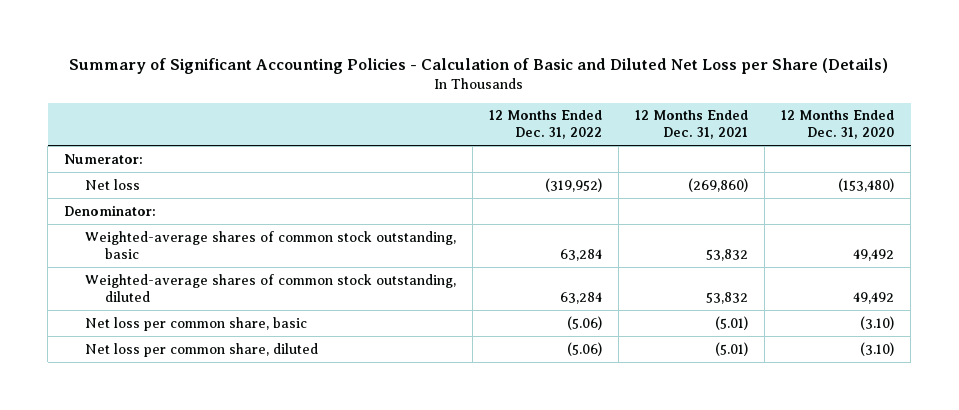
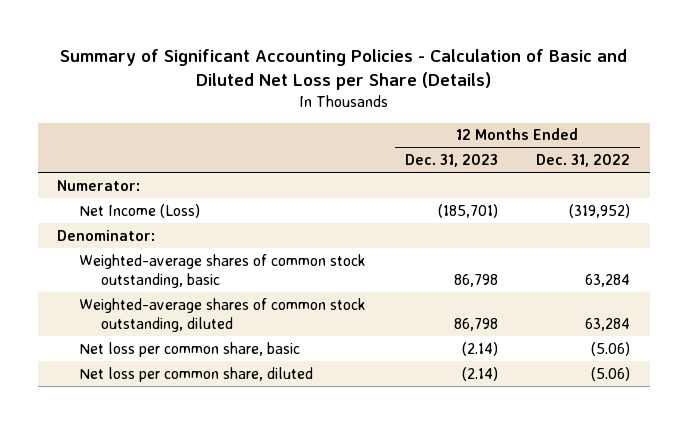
- | 12 Months Ended Dec. 31, 2022 | 12 Months Ended Dec. 31, 2021 | 12 Months Ended Dec. 31, 2020
+ | 12 Months Ended Dec. 31, 2023 | 12 Months Ended Dec. 31, 2022
- Net loss | (319,952) | (269,860) | (153,480)
+ Net Income (Loss) | (185,701) | (319,952)

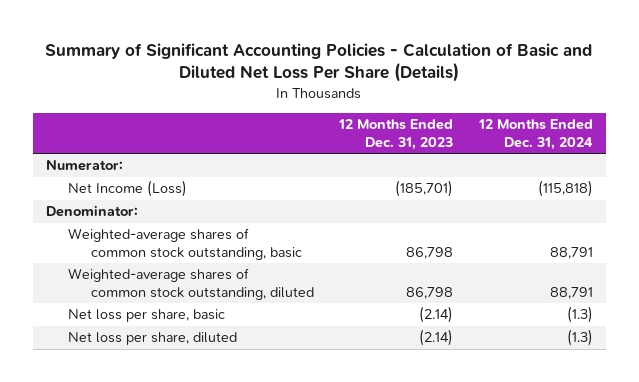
- Summary of Significant Accounting Policies - Calculation of Basic and Diluted Net Loss per Share (Details)
+ Summary of Significant Accounting Policies - Calculation of Basic and Diluted Net Loss Per Share (Details)
- | 12 Months Ended Dec. 31, 2023 | 12 Months Ended Dec. 31, 2022
+ | 12 Months Ended Dec. 31, 2023 | 12 Months Ended Dec. 31, 2024
- Net loss per common share, basic | (2.14) | (5.06)
- Net loss per common share, diluted | (2.14) | (5.06)
+ Net loss per share, basic | (2.14) | (1.3)
+ Net loss per share, diluted | (2.14) | (1.3)

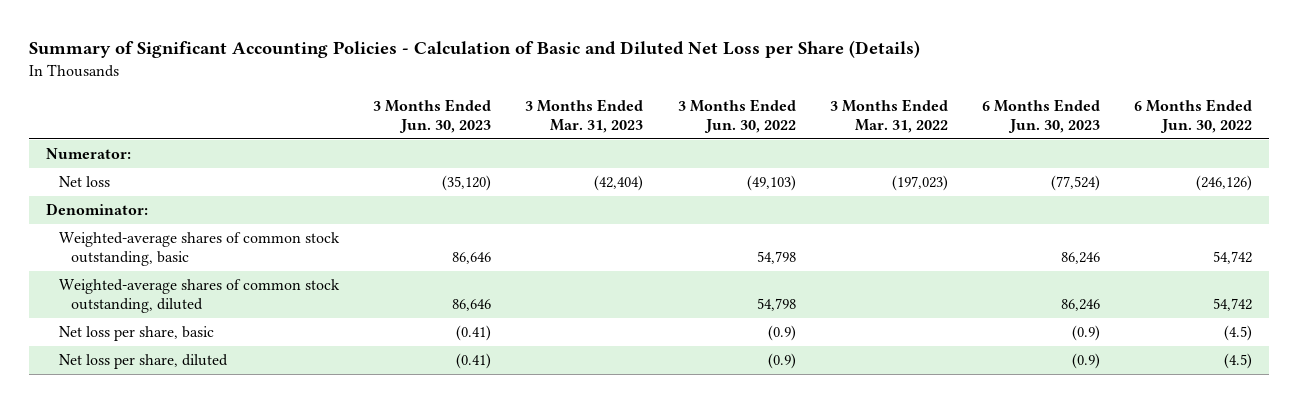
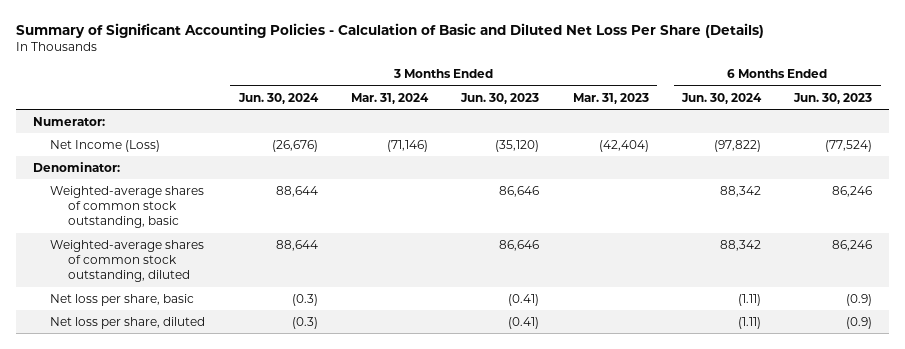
- Summary of Significant Accounting Policies - Calculation of Basic and Diluted Net Loss per Share (Details)
+ Summary of Significant Accounting Policies - Calculation of Basic and Diluted Net Loss Per Share (Details)
- | 3 Months Ended Jun. 30, 2023 | 3 Months Ended Mar. 31, 2023 | 3 Months Ended Jun. 30, 2022 | 3 Months Ended Mar. 31, 2022 | 6 Months Ended Jun. 30, 2023 | 6 Months Ended Jun. 30, 2022
+ | 3 Months Ended Jun. 30, 2024 | 3 Months Ended Mar. 31, 2024 | 3 Months Ended Jun. 30, 2023 | 3 Months Ended Mar. 31, 2023 | 6 Months Ended Jun. 30, 2024 | 6 Months Ended Jun. 30, 2023
- Net loss | (35,120) | (42,404) | (49,103) | (197,023) | (77,524) | (246,126)
+ Net Income (Loss) | (26,676) | (71,146) | (35,120) | (42,404) | (97,822) | (77,524)

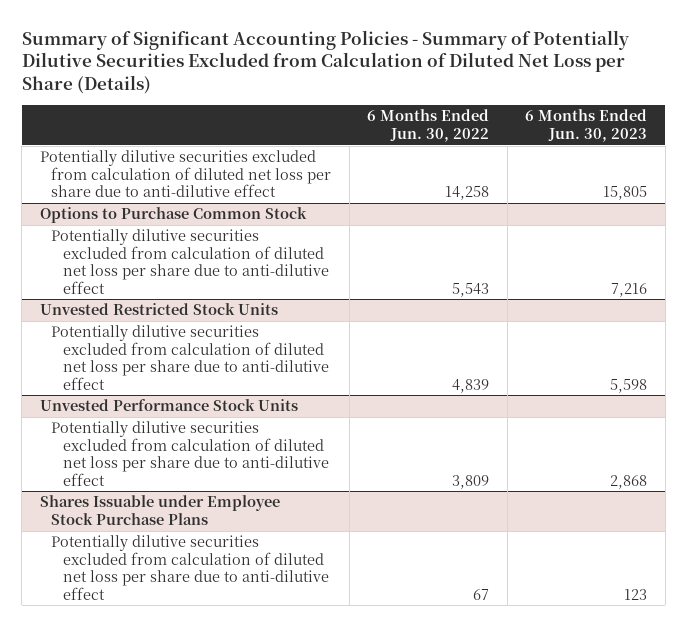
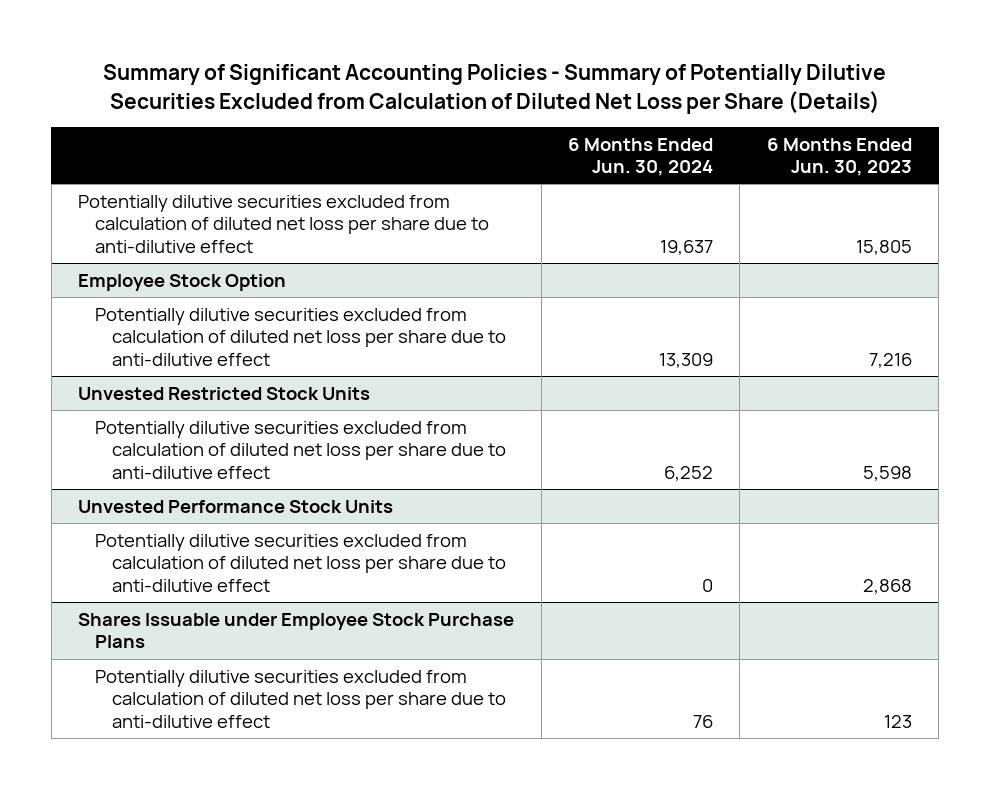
- | 6 Months Ended Jun. 30, 2022 | 6 Months Ended Jun. 30, 2023
+ | 6 Months Ended Jun. 30, 2024 | 6 Months Ended Jun. 30, 2023
- Options to Purchase Common Stock
+ Employee Stock Option

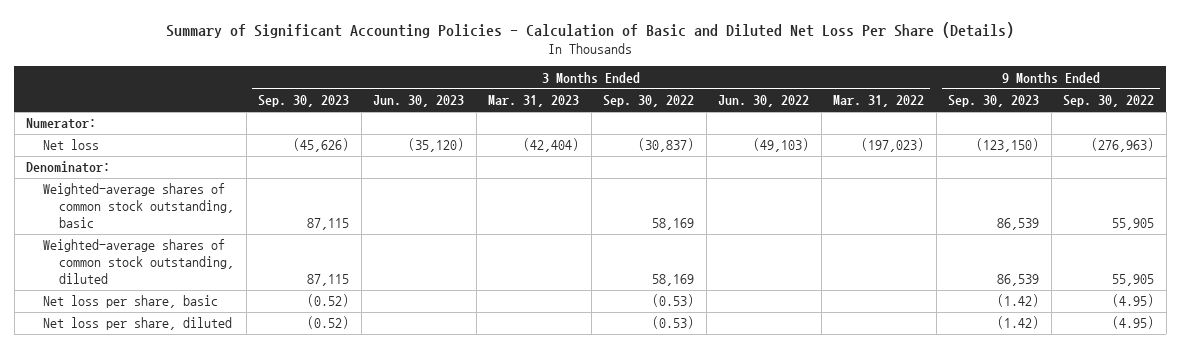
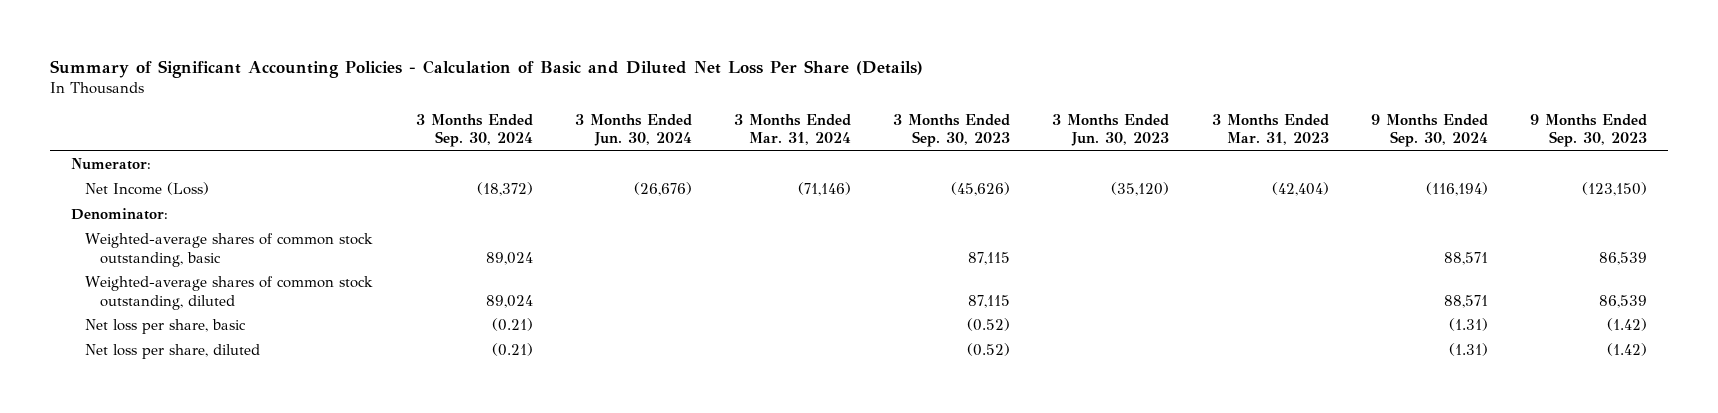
- | 3 Months Ended Sep. 30, 2023 | 3 Months Ended Jun. 30, 2023 | 3 Months Ended Mar. 31, 2023 | 3 Months Ended Sep. 30, 2022 | 3 Months Ended Jun. 30, 2022 | 3 Months Ended Mar. 31, 2022 | 9 Months Ended Sep. 30, 2023 | 9 Months Ended Sep. 30, 2022
+ | 3 Months Ended Sep. 30, 2024 | 3 Months Ended Jun. 30, 2024 | 3 Months Ended Mar. 31, 2024 | 3 Months Ended Sep. 30, 2023 | 3 Months Ended Jun. 30, 2023 | 3 Months Ended Mar. 31, 2023 | 9 Months Ended Sep. 30, 2024 | 9 Months Ended Sep. 30, 2023
- Net loss | (45,626) | (35,120) | (42,404) | (30,837) | (49,103) | (197,023) | (123,150) | (276,963)
+ Net Income (Loss) | (18,372) | (26,676) | (71,146) | (45,626) | (35,120) | (42,404) | (116,194) | (123,150)

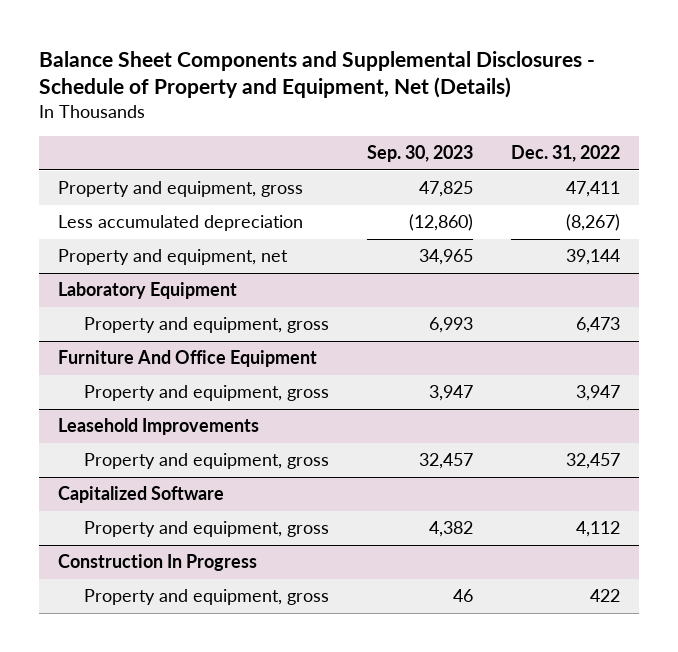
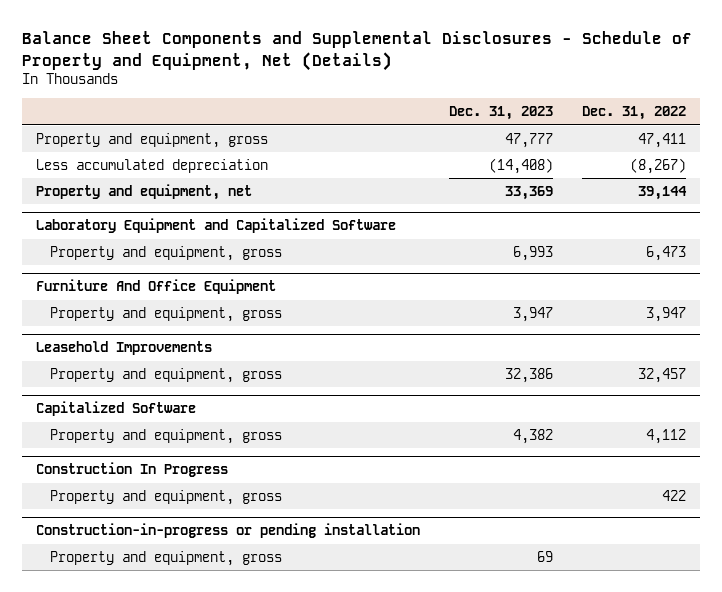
- | Sep. 30, 2023 | Dec. 31, 2022
+ | Dec. 31, 2023 | Dec. 31, 2022
- Laboratory Equipment
+ Laboratory Equipment and Capitalized Software
+ Construction-in-progress or pending installation
+ Property and equipment, gross | 69 |

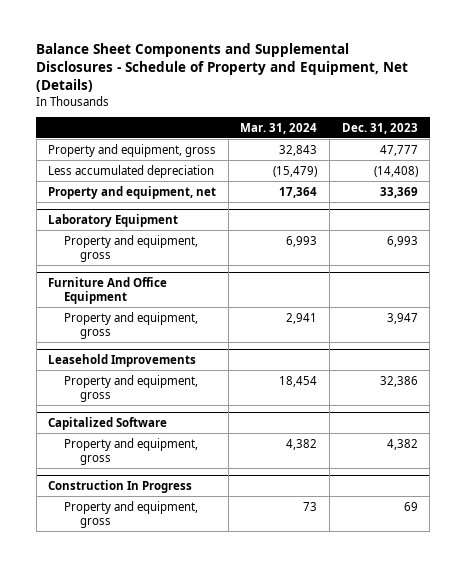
- | Dec. 31, 2023 | Dec. 31, 2022
+ | Mar. 31, 2024 | Dec. 31, 2023
- Laboratory Equipment and Capitalized Software
+ Laboratory Equipment
@ Construction In Progress
- Property and equipment, gross | | 422
- Construction-in-progress or pending installation

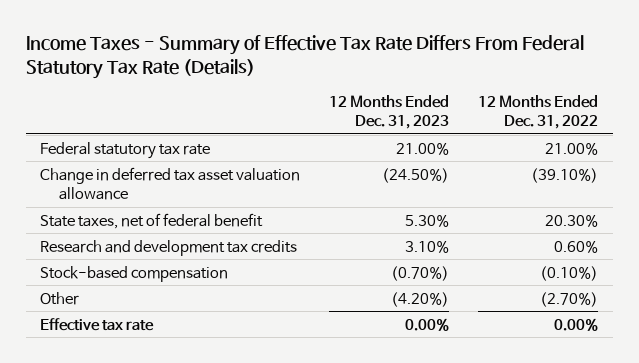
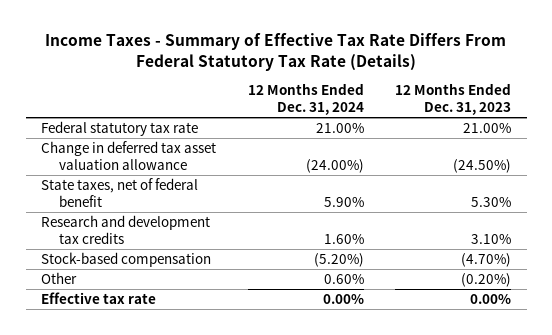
- | 12 Months Ended Dec. 31, 2023 | 12 Months Ended Dec. 31, 2022
+ | 12 Months Ended Dec. 31, 2024 | 12 Months Ended Dec. 31, 2023
- Stock-based compensation | (0.70%) | (0.10%)
- Other | (4.20%) | (2.70%)
+ Stock-based compensation | (5.20%) | (4.70%)
+ Other | 0.60% | (0.20%)

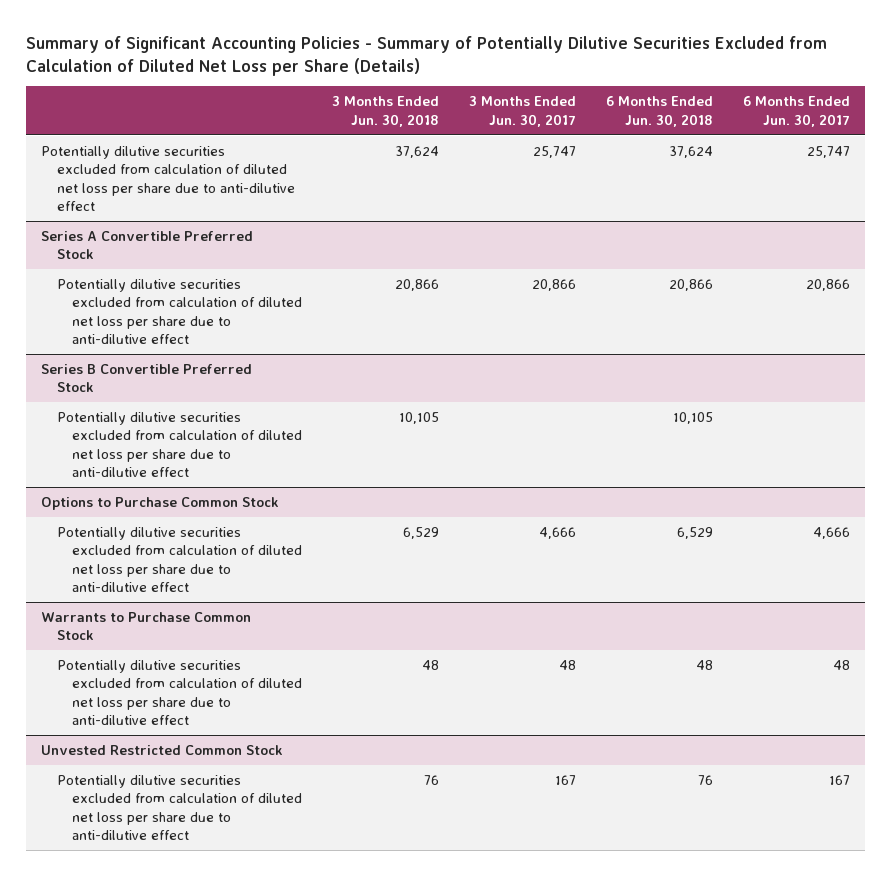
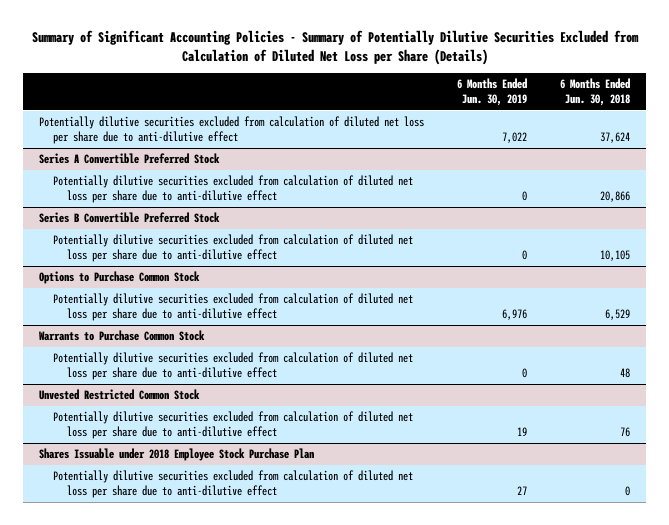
- | 3 Months Ended Jun. 30, 2018 | 3 Months Ended Jun. 30, 2017 | 6 Months Ended Jun. 30, 2018 | 6 Months Ended Jun. 30, 2017
+ | 6 Months Ended Jun. 30, 2019 | 6 Months Ended Jun. 30, 2018
+ Shares Issuable under 2018 Employee Stock Purchase Plan
+ Potentially dilutive securities excluded from calculation of diluted net loss per share due to anti-dilutive effect | 27 | 0

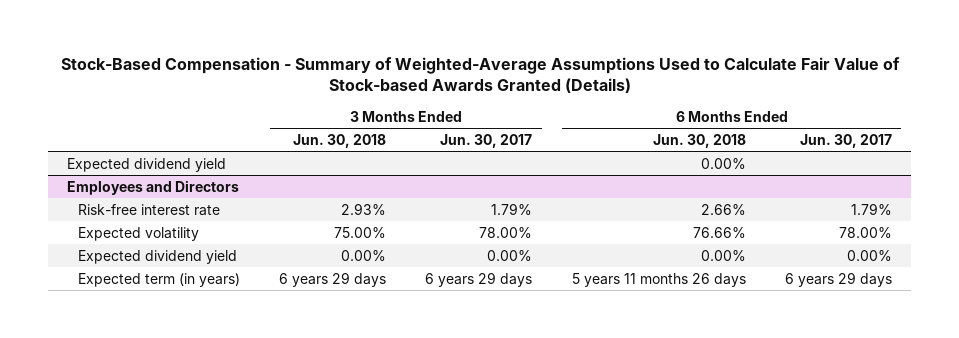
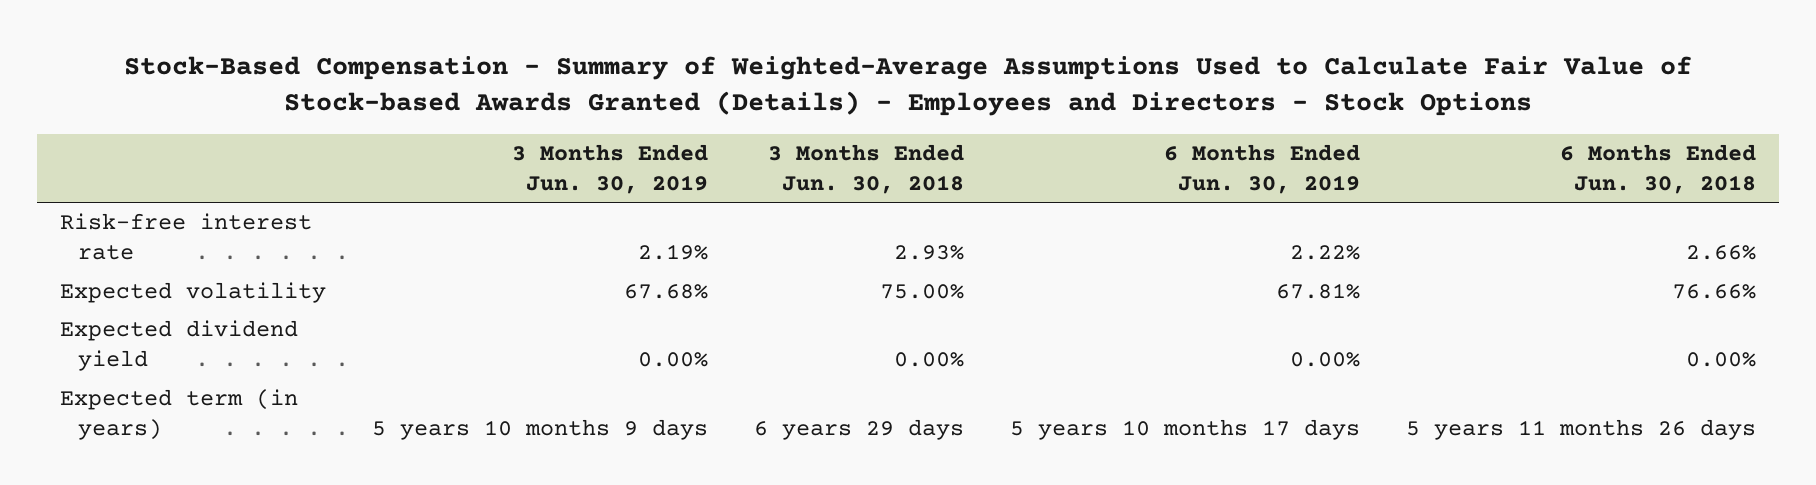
- Stock-Based Compensation - Summary of Weighted-Average Assumptions Used to Calculate Fair Value of Stock-based Awards Granted (Details)
+ Stock-Based Compensation - Summary of Weighted-Average Assumptions Used to Calculate Fair Value of Stock-based Awards Granted (Details) - Employees and Directors - Stock Options
- | 3 Months Ended Jun. 30, 2018 | 3 Months Ended Jun. 30, 2017 | 6 Months Ended Jun. 30, 2018 | 6 Months Ended Jun. 30, 2017
+ | 3 Months Ended Jun. 30, 2019 | 3 Months Ended Jun. 30, 2018 | 6 Months Ended Jun. 30, 2019 | 6 Months Ended Jun. 30, 2018
- Expected dividend yield | | | 0.00% |
- Employees and Directors

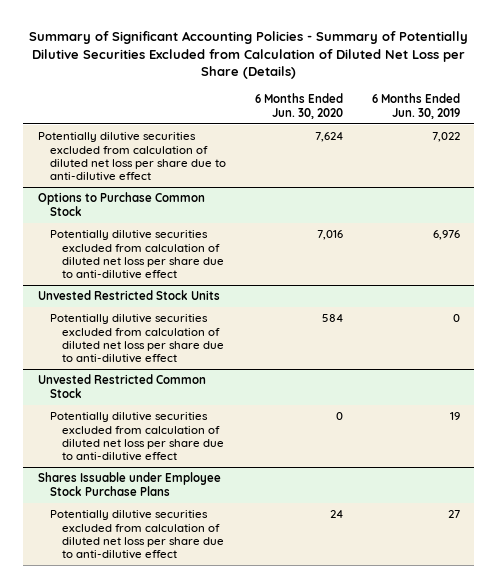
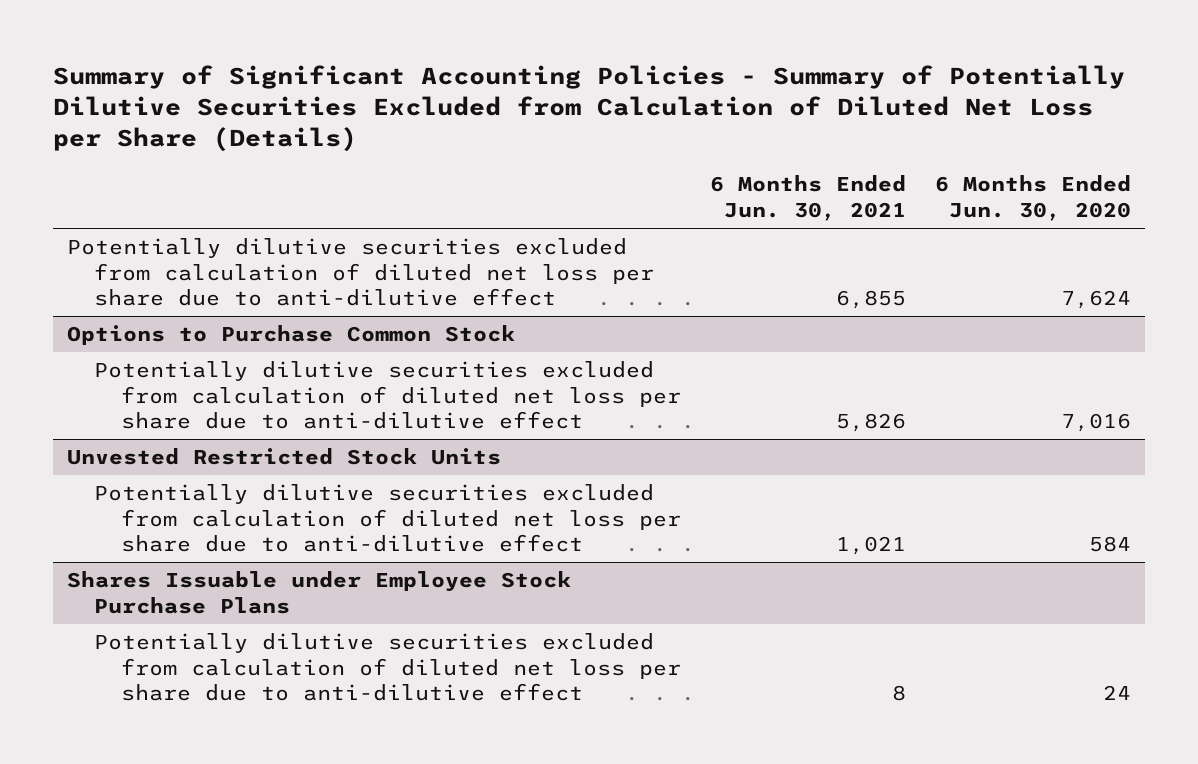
- | 6 Months Ended Jun. 30, 2020 | 6 Months Ended Jun. 30, 2019
+ | 6 Months Ended Jun. 30, 2021 | 6 Months Ended Jun. 30, 2020
- Unvested Restricted Common Stock
- Potentially dilutive securities excluded from calculation of diluted net loss per share due to anti-dilutive effect | 0 | 19

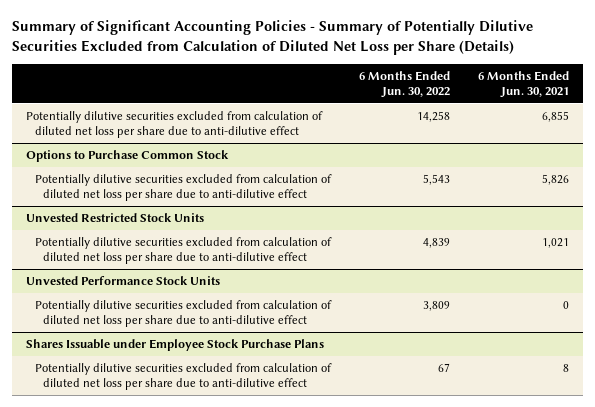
- | 6 Months Ended Jun. 30, 2021 | 6 Months Ended Jun. 30, 2020
+ | 6 Months Ended Jun. 30, 2022 | 6 Months Ended Jun. 30, 2021
+ Unvested Performance Stock Units
+ Potentially dilutive securities excluded from calculation of diluted net loss per share due to anti-dilutive effect | 3,809 | 0

